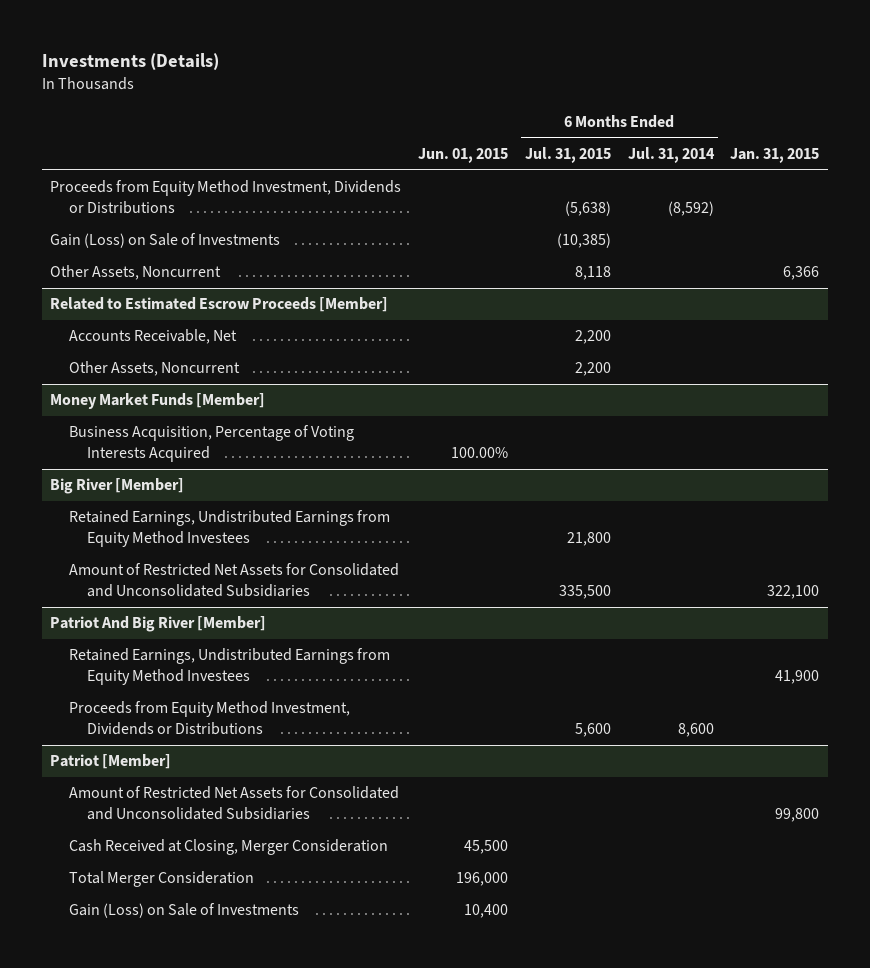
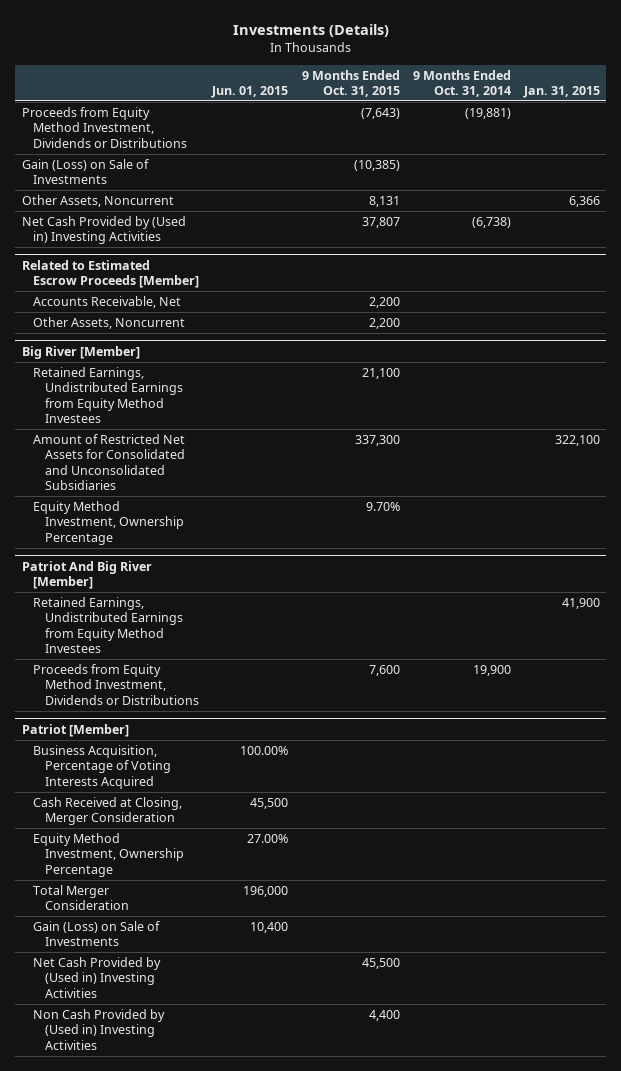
- | Jun. 01, 2015 | 6 Months Ended Jul. 31, 2015 | 6 Months Ended Jul. 31, 2014 | Jan. 31, 2015
+ | Jun. 01, 2015 | 9 Months Ended Oct. 31, 2015 | 9 Months Ended Oct. 31, 2014 | Jan. 31, 2015
+ Net Cash Provided by (Used in) Investing Activities | | 37,807 | (6,738) |
- Money Market Funds [Member]
- Business Acquisition, Percentage of Voting Interests Acquired | 100.00% | | |
@ Big River [Member]
+ Equity Method Investment, Ownership Percentage | | 9.70% | |
@ Patriot [Member]
- Amount of Restricted Net Assets for Consolidated and Unconsolidated Subsidiaries | | | | 99,800
+ Business Acquisition, Percentage of Voting Interests Acquired | 100.00% | | |
+ Equity Method Investment, Ownership Percentage | 27.00% | | |
+ Net Cash Provided by (Used in) Investing Activities | | 45,500 | |
+ Non Cash Provided by (Used in) Investing Activities | | 4,400 | |

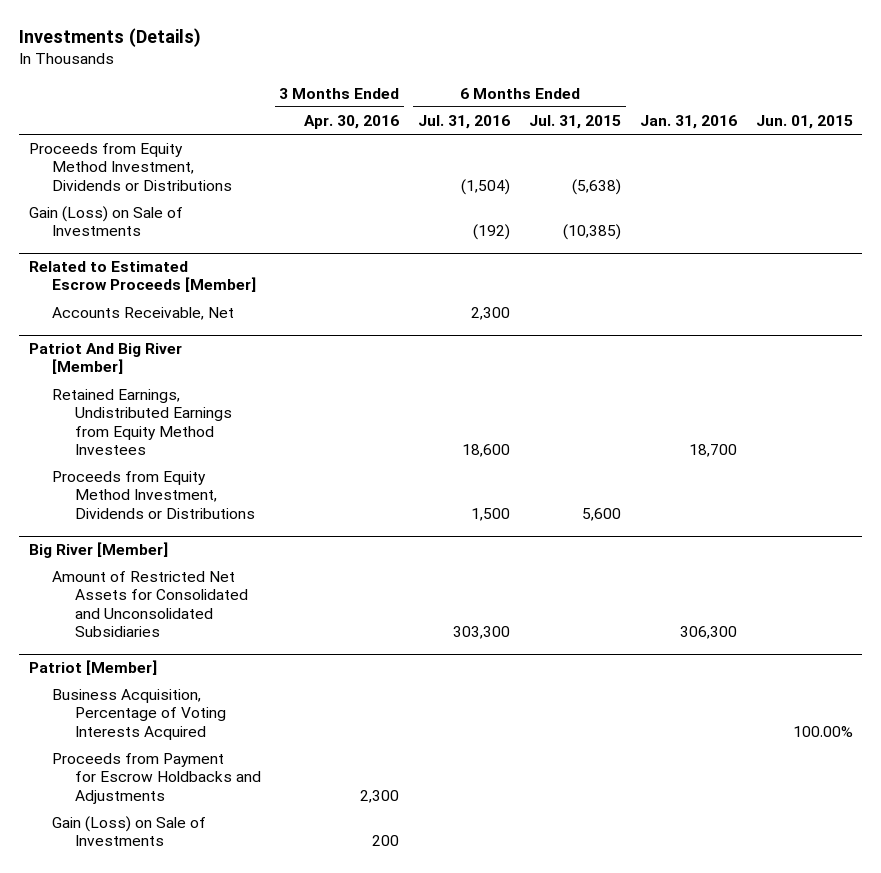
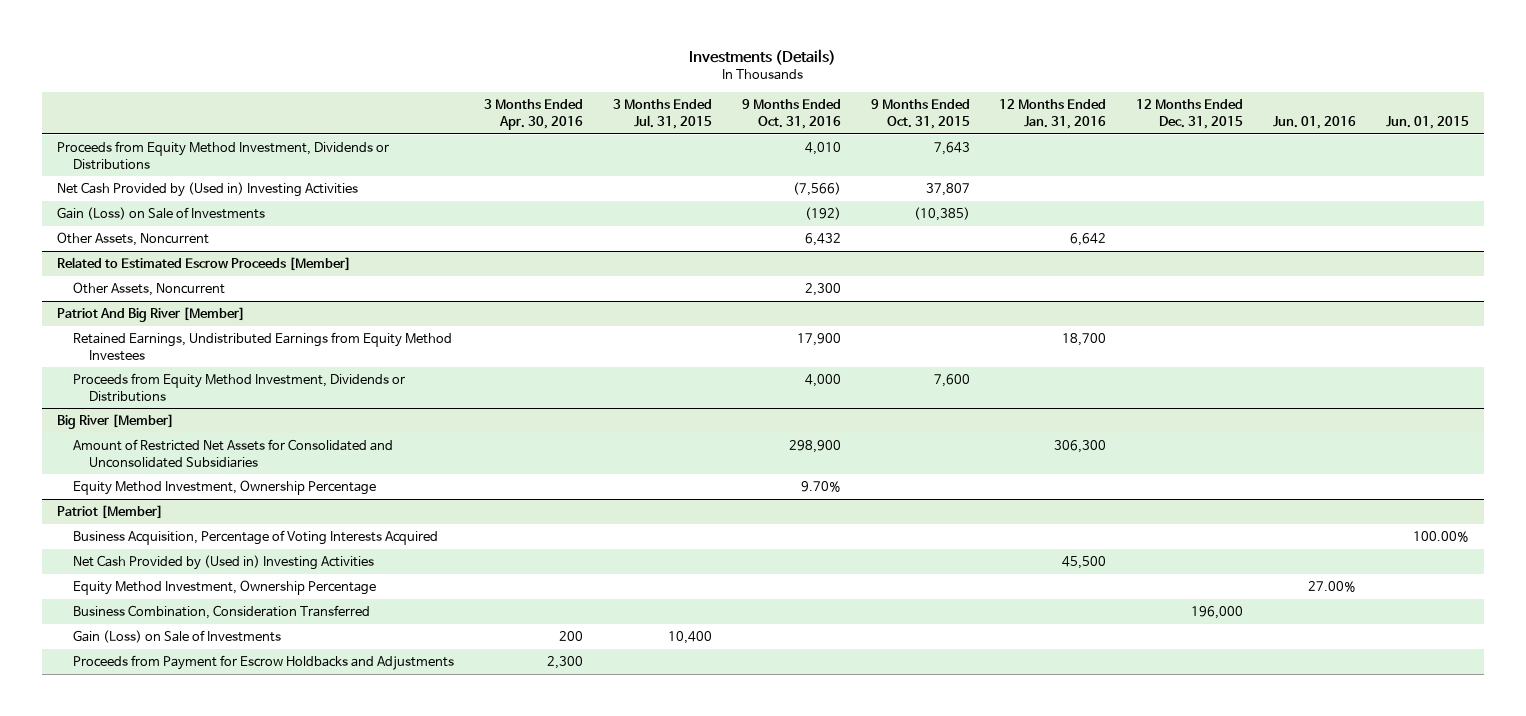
- | 3 Months Ended Apr. 30, 2016 | 6 Months Ended Jul. 31, 2016 | 6 Months Ended Jul. 31, 2015 | Jan. 31, 2016 | Jun. 01, 2015
+ | 3 Months Ended Apr. 30, 2016 | 3 Months Ended Jul. 31, 2015 | 9 Months Ended Oct. 31, 2016 | 9 Months Ended Oct. 31, 2015 | 12 Months Ended Jan. 31, 2016 | 12 Months Ended Dec. 31, 2015 | Jun. 01, 2016 | Jun. 01, 2015
+ Net Cash Provided by (Used in) Investing Activities | | | (7,566) | 37,807 | | | |
+ Other Assets, Noncurrent | | | 6,432 | | 6,642 | | |
@ Related to Estimated Escrow Proceeds [Member]
- Accounts Receivable, Net | | 2,300 | | |
+ Other Assets, Noncurrent | | | 2,300 | | | | |
@ Big River [Member]
+ Equity Method Investment, Ownership Percentage | | | 9.70% | | | | |
@ Patriot [Member]
+ Net Cash Provided by (Used in) Investing Activities | | | | | 45,500 | | |
+ Equity Method Investment, Ownership Percentage | | | | | | | 27.00% |
+ Business Combination, Consideration Transferred | | | | | | 196,000 | |
moved down: Proceeds from Payment for Escrow Holdbacks and Adjustments | 2,300 | | | | | | |

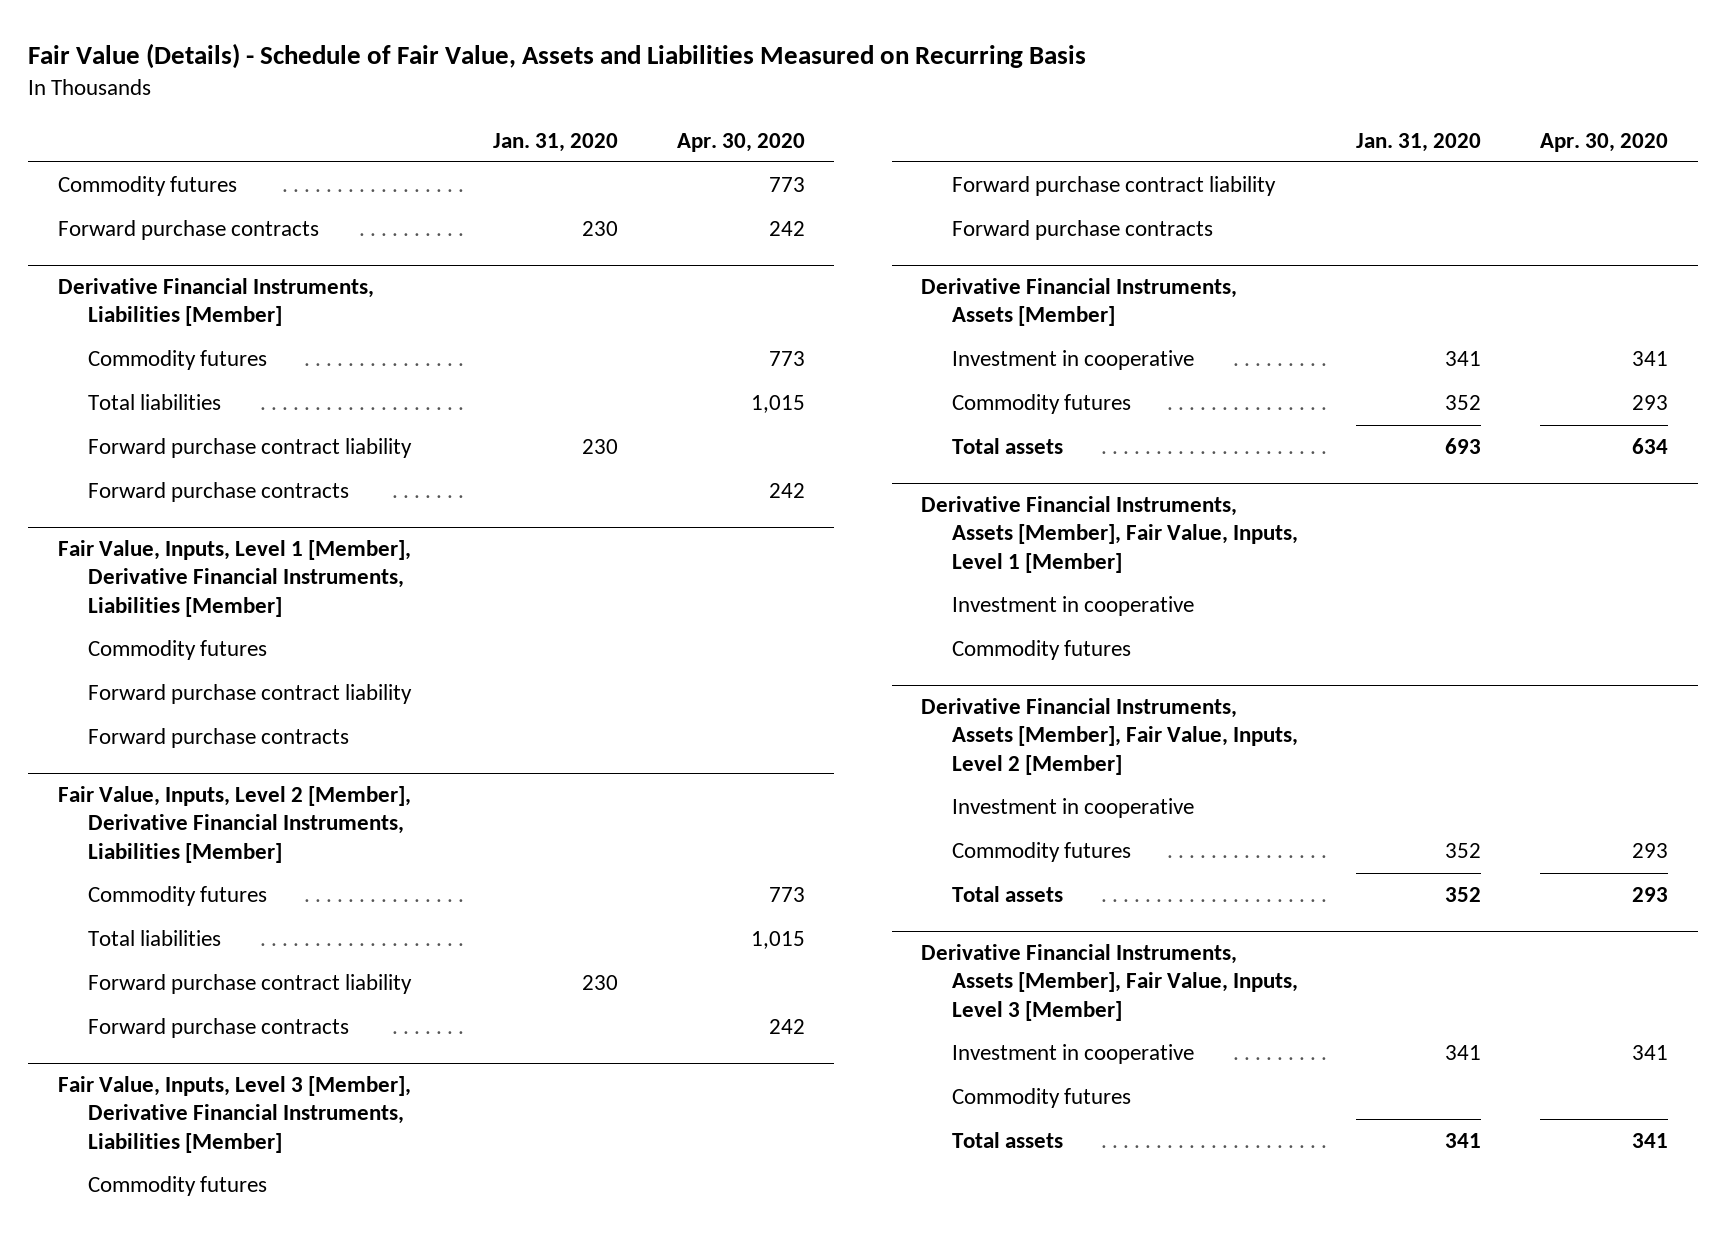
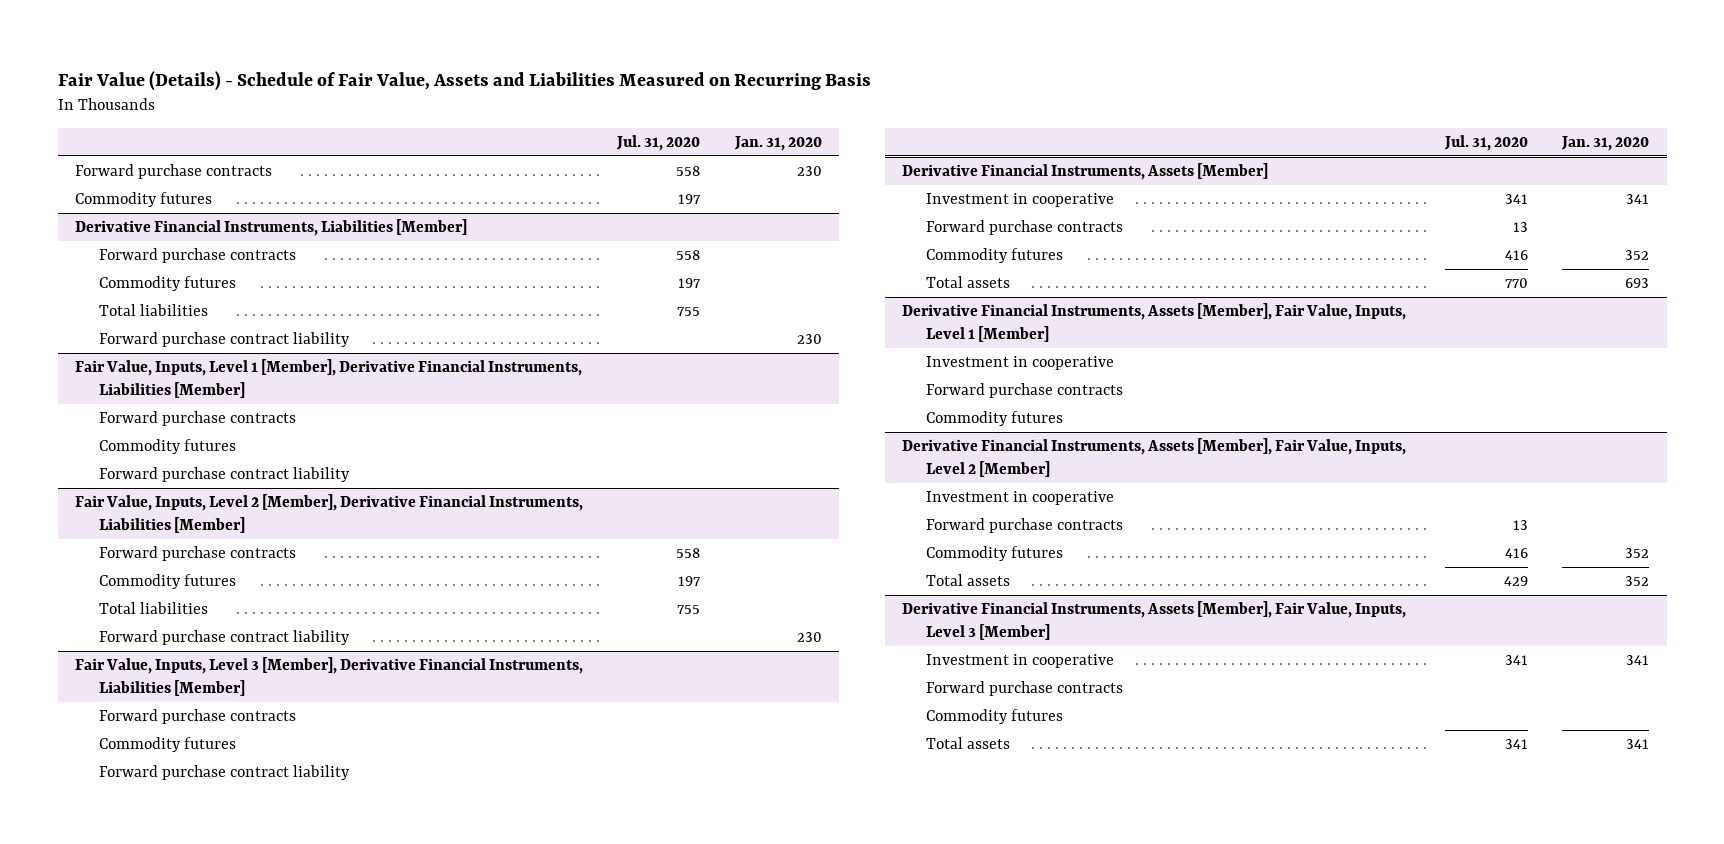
- | Jan. 31, 2020 | Apr. 30, 2020
+ | Jul. 31, 2020 | Jan. 31, 2020
moved down: Commodity futures | 197 |
@ Derivative Financial Instruments, Liabilities [Member]
moved up: Forward purchase contracts | 558 |
@ Fair Value, Inputs, Level 1 [Member], Derivative Financial Instruments, Liabilities [Member]
moved up: Forward purchase contracts
@ Fair Value, Inputs, Level 2 [Member], Derivative Financial Instruments, Liabilities [Member]
moved up: Forward purchase contracts | 558 |
@ Fair Value, Inputs, Level 3 [Member], Derivative Financial Instruments, Liabilities [Member]
moved up: Forward purchase contracts
@ Derivative Financial Instruments, Assets [Member]
+ Forward purchase contracts | 13 |
@ Derivative Financial Instruments, Assets [Member], Fair Value, Inputs, Level 1 [Member]
+ Forward purchase contracts
@ Derivative Financial Instruments, Assets [Member], Fair Value, Inputs, Level 2 [Member]
+ Forward purchase contracts | 13 |
@ Derivative Financial Instruments, Assets [Member], Fair Value, Inputs, Level 3 [Member]
+ Forward purchase contracts

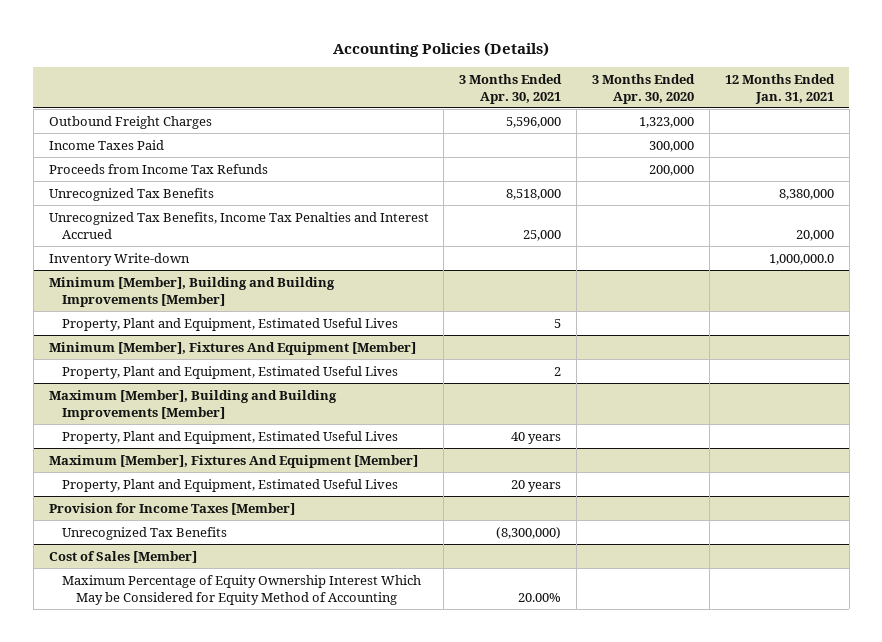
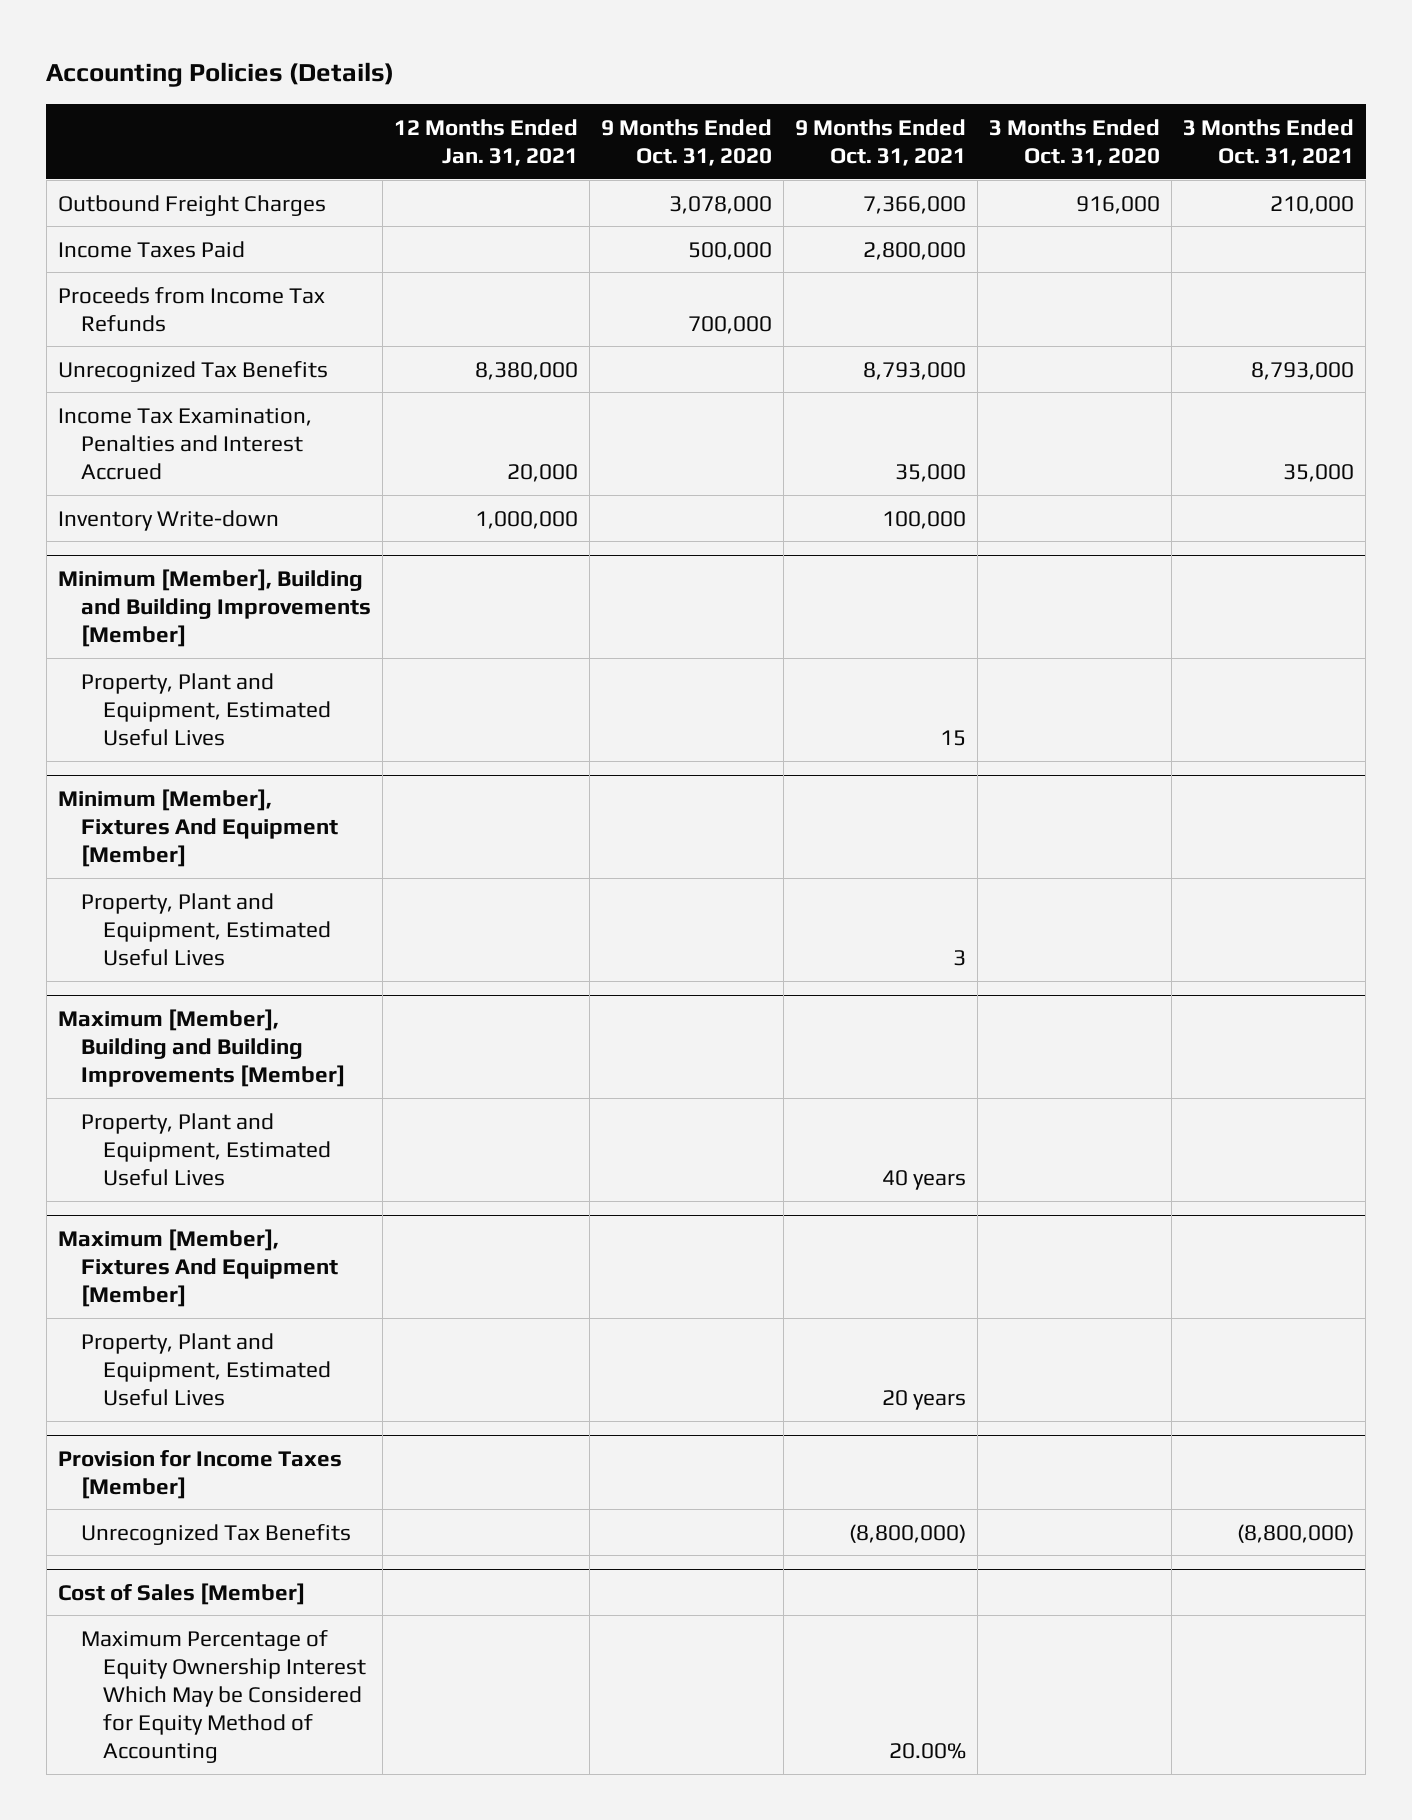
- | 3 Months Ended Apr. 30, 2021 | 3 Months Ended Apr. 30, 2020 | 12 Months Ended Jan. 31, 2021
+ | 12 Months Ended Jan. 31, 2021 | 9 Months Ended Oct. 31, 2020 | 9 Months Ended Oct. 31, 2021 | 3 Months Ended Oct. 31, 2020 | 3 Months Ended Oct. 31, 2021
- Unrecognized Tax Benefits, Income Tax Penalties and Interest Accrued | 25,000 | | 20,000
- Inventory Write-down | | | 1,000,000.0
+ Income Tax Examination, Penalties and Interest Accrued | 20,000 | | 35,000 | | 35,000
+ Inventory Write-down | 1,000,000 | | 100,000 | |

